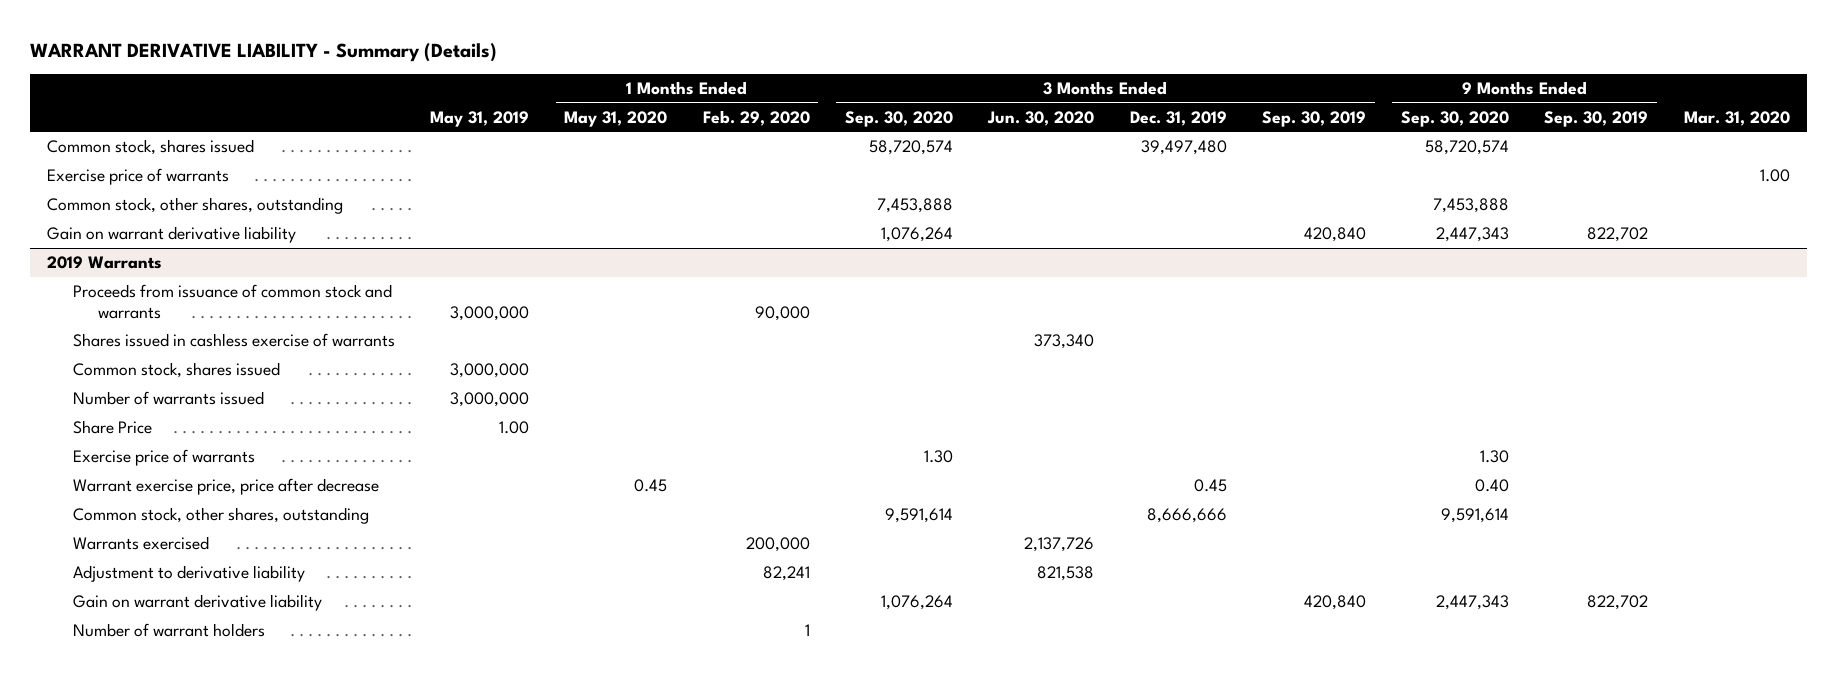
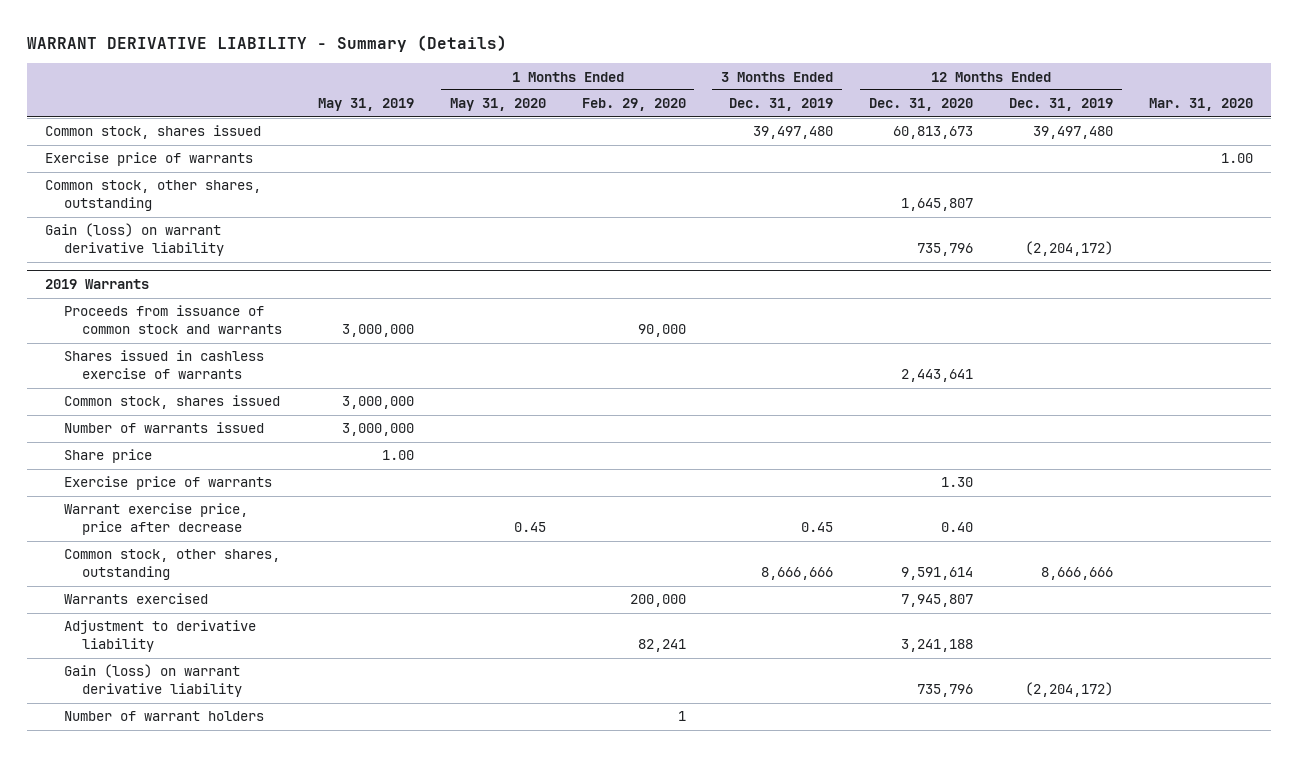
- | May 31, 2019 | 1 Months Ended May 31, 2020 | 1 Months Ended Feb. 29, 2020 | 3 Months Ended Sep. 30, 2020 | 3 Months Ended Jun. 30, 2020 | 3 Months Ended Dec. 31, 2019 | 3 Months Ended Sep. 30, 2019 | 9 Months Ended Sep. 30, 2020 | 9 Months Ended Sep. 30, 2019 | Mar. 31, 2020
+ | May 31, 2019 | 1 Months Ended May 31, 2020 | 1 Months Ended Feb. 29, 2020 | 3 Months Ended Dec. 31, 2019 | 12 Months Ended Dec. 31, 2020 | 12 Months Ended Dec. 31, 2019 | Mar. 31, 2020
- Gain on warrant derivative liability | | | | 1,076,264 | | | 420,840 | 2,447,343 | 822,702 |
+ Gain (loss) on warrant derivative liability | | | | | 735,796 | (2,204,172) |
@ 2019 Warrants
- Share Price | 1.00 | | | | | | | | |
+ Share price | 1.00 | | | | | |
- Gain on warrant derivative liability | | | | 1,076,264 | | | 420,840 | 2,447,343 | 822,702 |
+ Gain (loss) on warrant derivative liability | | | | | 735,796 | (2,204,172) |

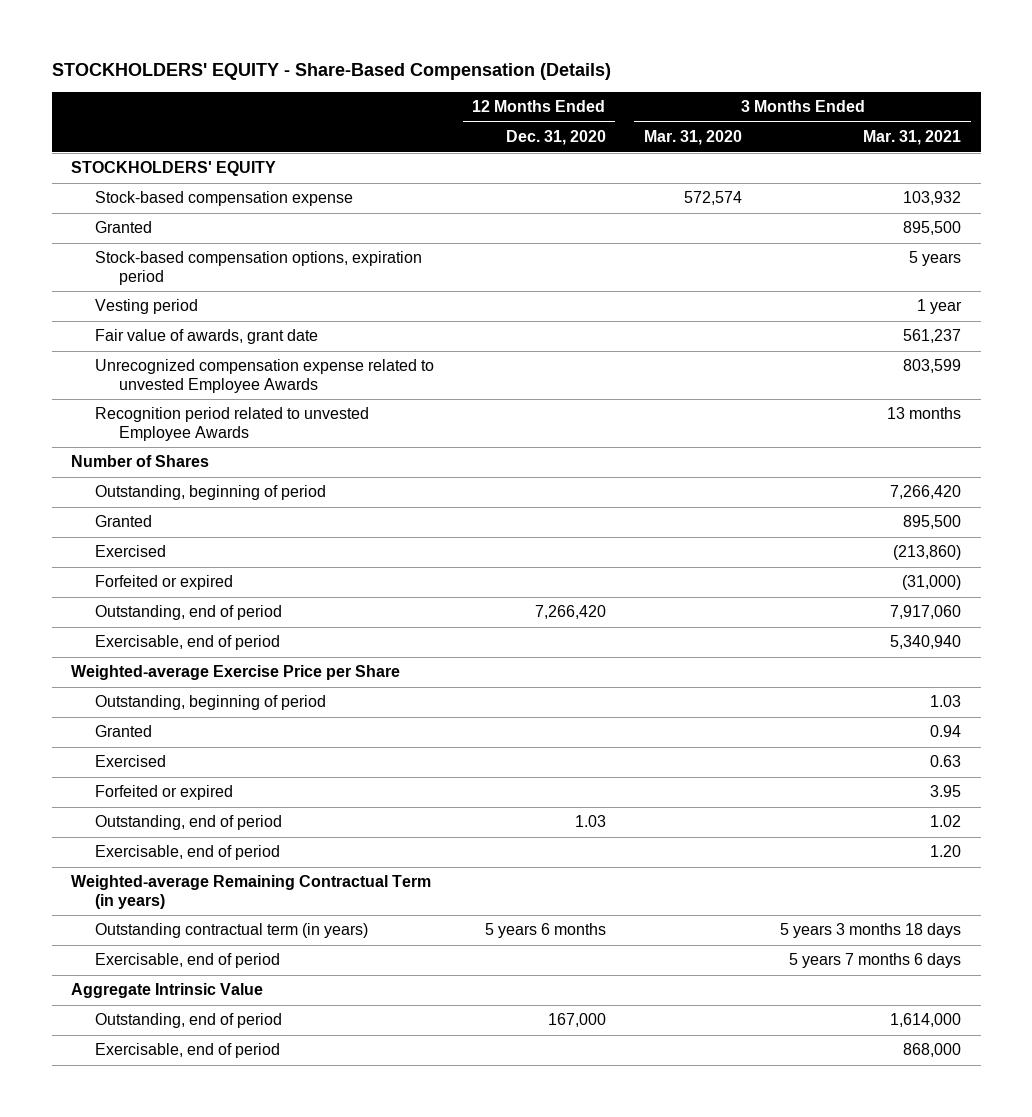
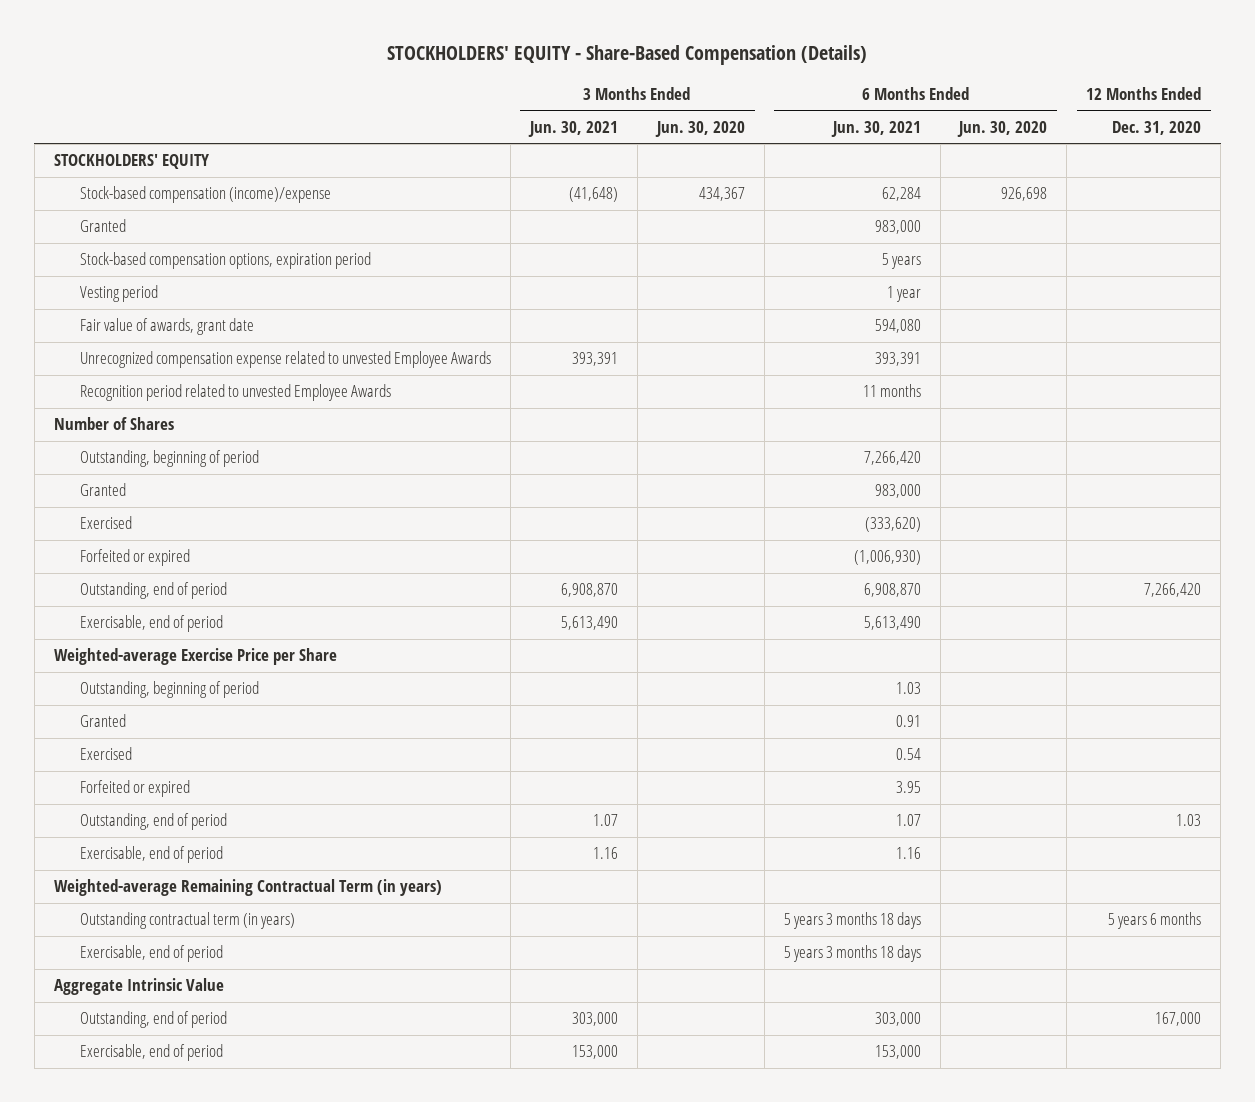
- | 12 Months Ended Dec. 31, 2020 | 3 Months Ended Mar. 31, 2020 | 3 Months Ended Mar. 31, 2021
+ | 3 Months Ended Jun. 30, 2021 | 3 Months Ended Jun. 30, 2020 | 6 Months Ended Jun. 30, 2021 | 6 Months Ended Jun. 30, 2020 | 12 Months Ended Dec. 31, 2020
- Stock-based compensation expense | | 572,574 | 103,932
+ Stock-based compensation (income)/expense | (41,648) | 434,367 | 62,284 | 926,698 |

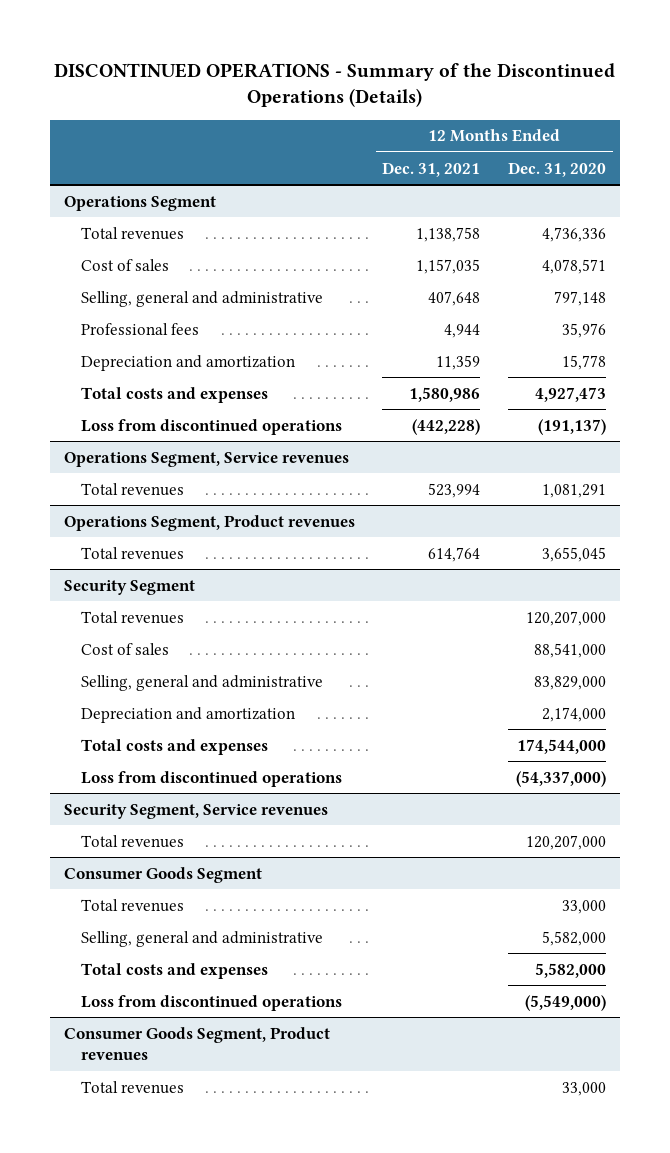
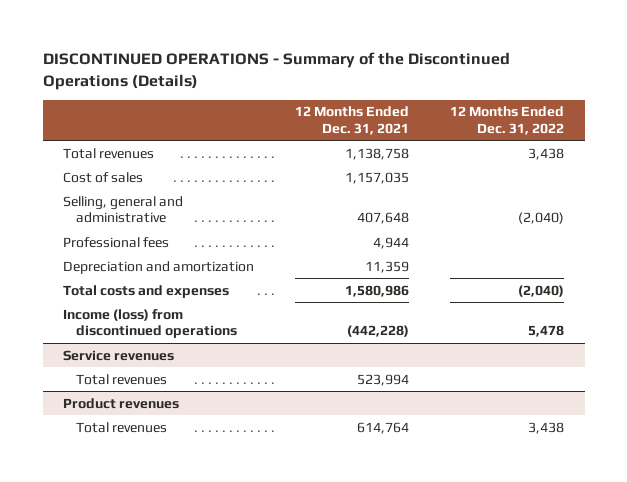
- | 12 Months Ended Dec. 31, 2021 | 12 Months Ended Dec. 31, 2020
+ | 12 Months Ended Dec. 31, 2021 | 12 Months Ended Dec. 31, 2022
- Operations Segment
- Loss from discontinued operations | (442,228) | (191,137)
- Operations Segment, Service revenues
+ Income (loss) from discontinued operations | (442,228) | 5,478
+ Service revenues
- Operations Segment, Product revenues
+ Product revenues
- Security Segment
- Total revenues | | 120,207,000
- Cost of sales | | 88,541,000
- Selling, general and administrative | | 83,829,000
- Depreciation and amortization | | 2,174,000
- Total costs and expenses | | 174,544,000
- Loss from discontinued operations | | (54,337,000)
- Security Segment, Service revenues
- Total revenues | | 120,207,000
- Consumer Goods Segment
- Total revenues | | 33,000
- Selling, general and administrative | | 5,582,000
- Total costs and expenses | | 5,582,000
- Loss from discontinued operations | | (5,549,000)
- Consumer Goods Segment, Product revenues
- Total revenues | | 33,000

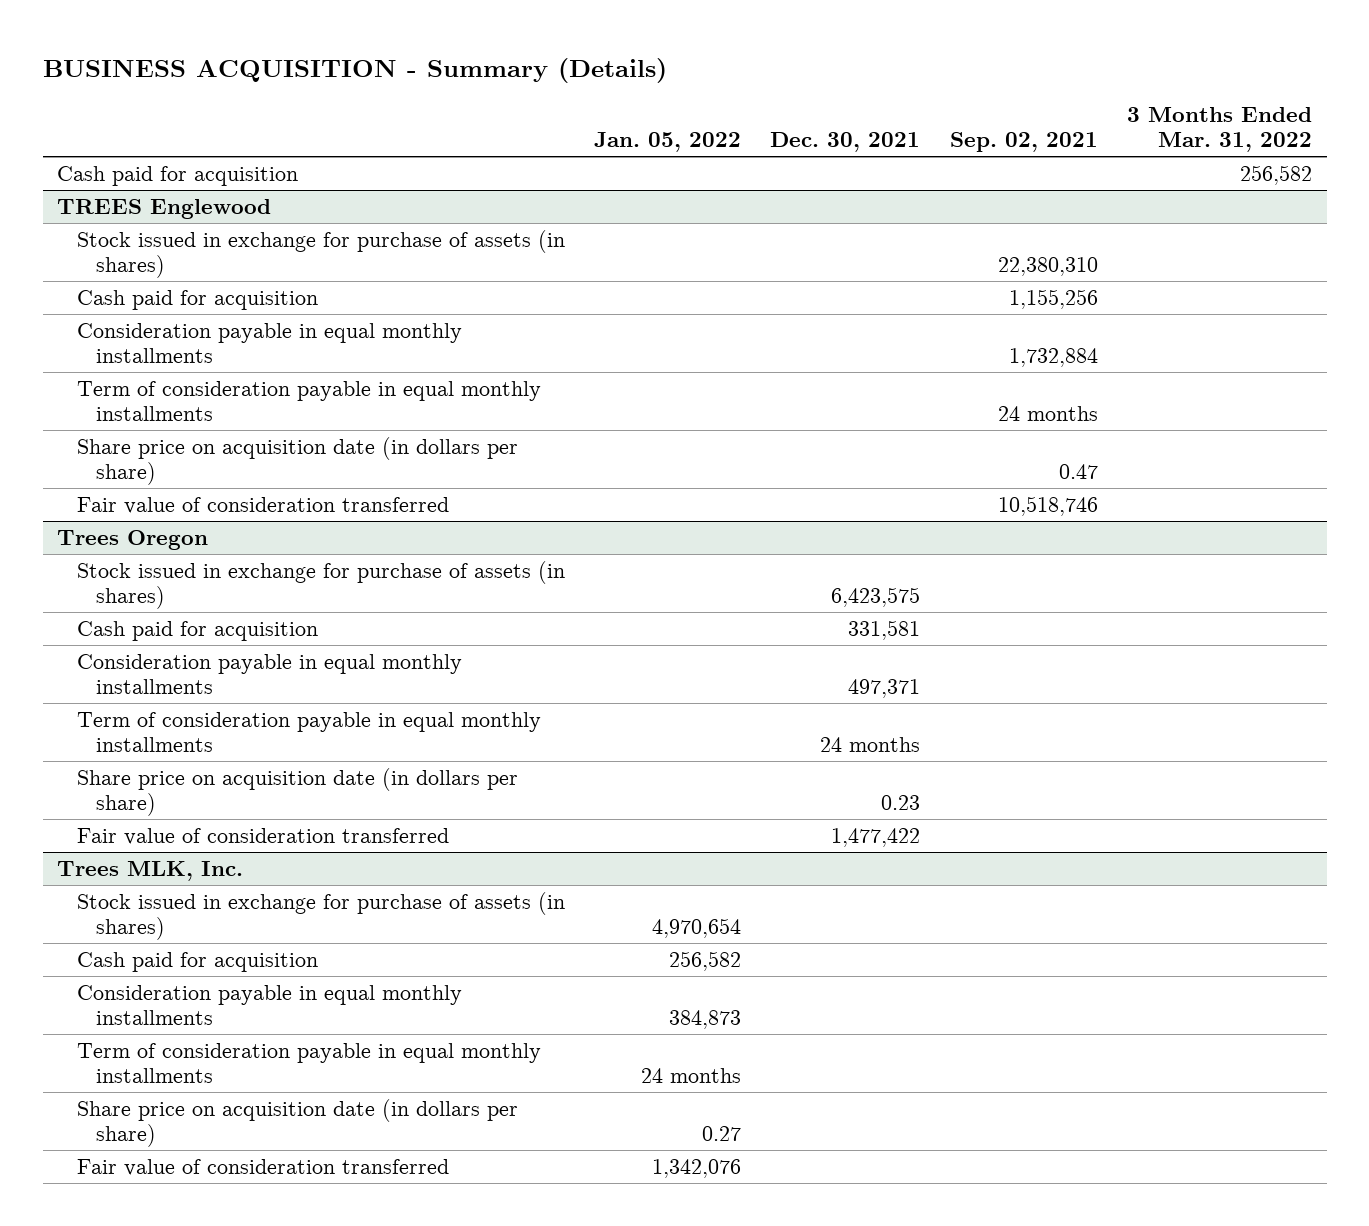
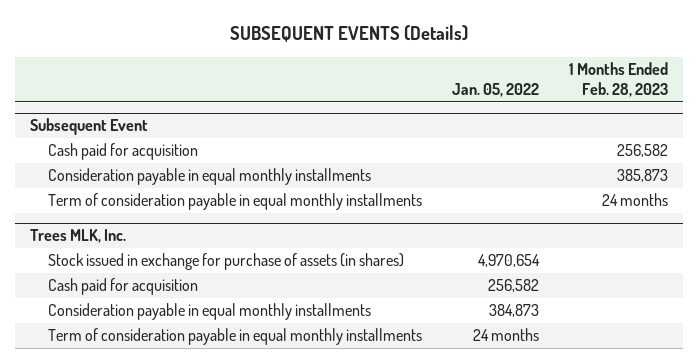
- BUSINESS ACQUISITION - Summary (Details)
+ SUBSEQUENT EVENTS (Details)
- | Jan. 05, 2022 | Dec. 30, 2021 | Sep. 02, 2021 | 3 Months Ended Mar. 31, 2022
+ | Jan. 05, 2022 | 1 Months Ended Feb. 28, 2023
- Cash paid for acquisition | | | | 256,582
- TREES Englewood
- Stock issued in exchange for purchase of assets (in shares) | | | 22,380,310 |
- Cash paid for acquisition | | | 1,155,256 |
- Consideration payable in equal monthly installments | | | 1,732,884 |
- Term of consideration payable in equal monthly installments | | | 24 months |
- Share price on acquisition date (in dollars per share) | | | 0.47 |
- Fair value of consideration transferred | | | 10,518,746 |
- Trees Oregon
- Stock issued in exchange for purchase of assets (in shares) | | 6,423,575 | |
- Cash paid for acquisition | | 331,581 | |
- Consideration payable in equal monthly installments | | 497,371 | |
- Term of consideration payable in equal monthly installments | | 24 months | |
- Share price on acquisition date (in dollars per share) | | 0.23 | |
- Fair value of consideration transferred | | 1,477,422 | |
+ Subsequent Event
+ Cash paid for acquisition | | 256,582
+ Consideration payable in equal monthly installments | | 385,873
+ Term of consideration payable in equal monthly installments | | 24 months
@ Trees MLK, Inc.
- Share price on acquisition date (in dollars per share) | 0.27 | | |
- Fair value of consideration transferred | 1,342,076 | | |

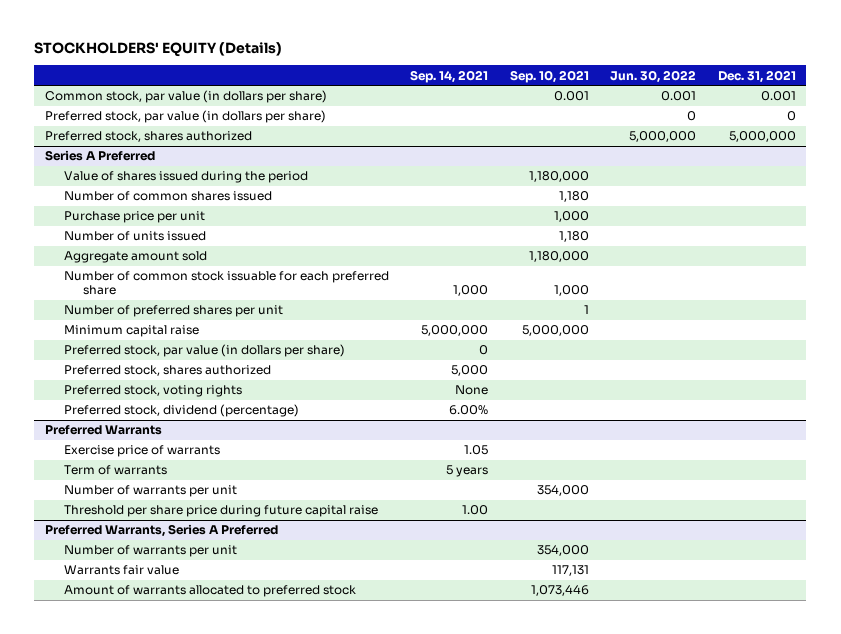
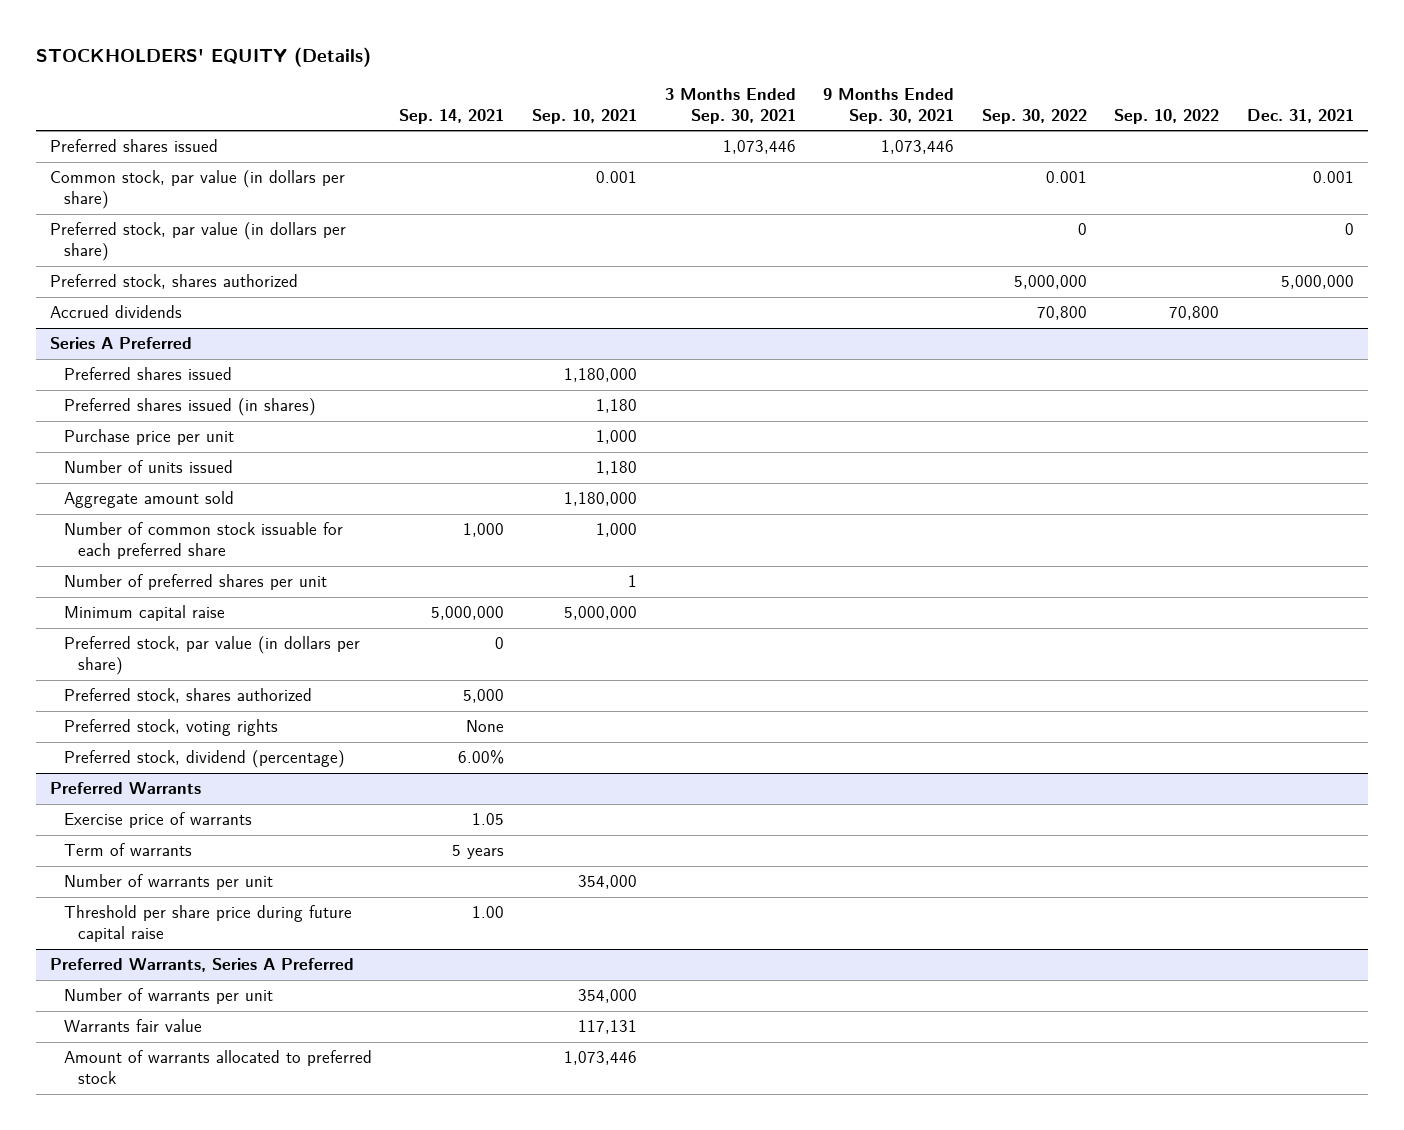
- | Sep. 14, 2021 | Sep. 10, 2021 | Jun. 30, 2022 | Dec. 31, 2021
+ | Sep. 14, 2021 | Sep. 10, 2021 | 3 Months Ended Sep. 30, 2021 | 9 Months Ended Sep. 30, 2021 | Sep. 30, 2022 | Sep. 10, 2022 | Dec. 31, 2021
+ Preferred shares issued | | | 1,073,446 | 1,073,446 | | |
+ Accrued dividends | | | | | 70,800 | 70,800 |
@ Series A Preferred
- Value of shares issued during the period | | 1,180,000 | |
- Number of common shares issued | | 1,180 | |
+ Preferred shares issued | | 1,180,000 | | | | |
+ Preferred shares issued (in shares) | | 1,180 | | | | |

